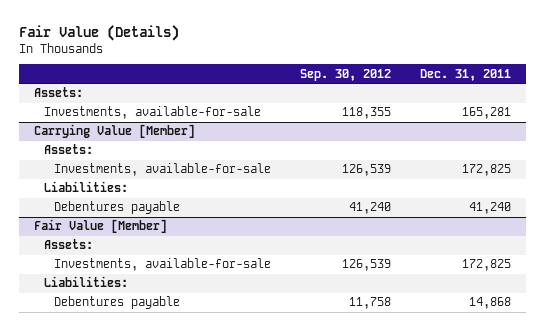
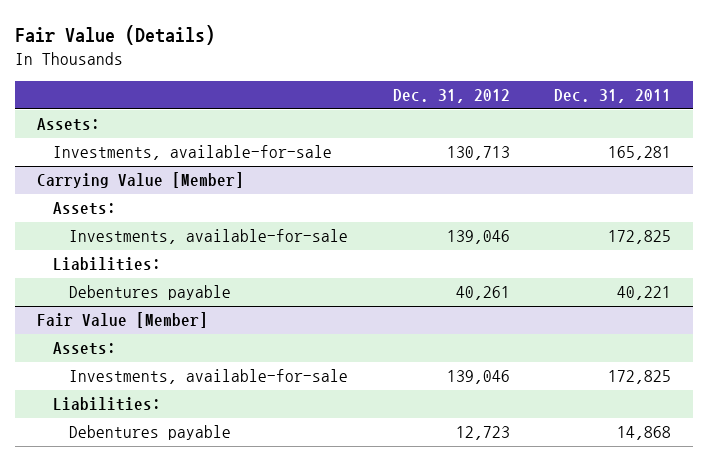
- | Sep. 30, 2012 | Dec. 31, 2011
+ | Dec. 31, 2012 | Dec. 31, 2011
@ Carrying Value [Member]
- Debentures payable | 41,240 | 41,240
+ Debentures payable | 40,261 | 40,221

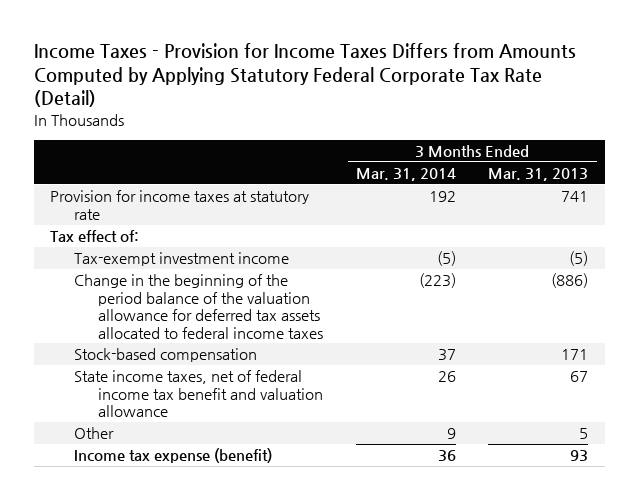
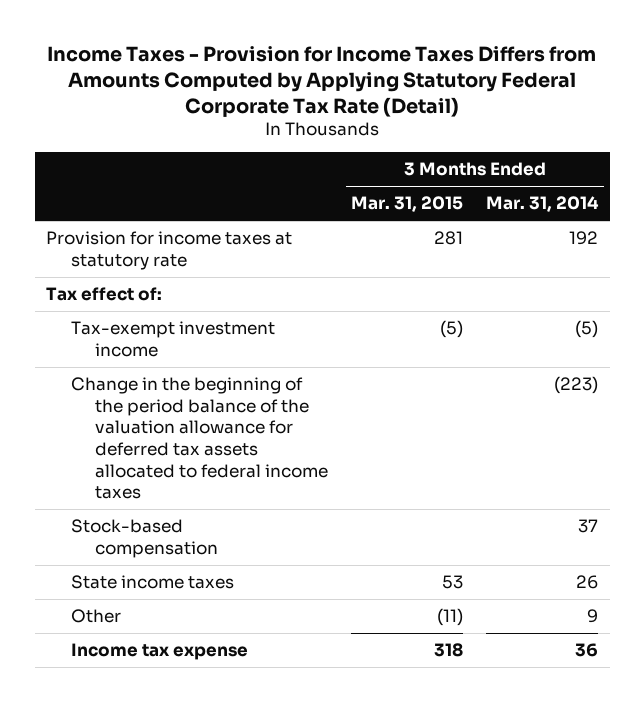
- | 3 Months Ended Mar. 31, 2014 | 3 Months Ended Mar. 31, 2013
+ | 3 Months Ended Mar. 31, 2015 | 3 Months Ended Mar. 31, 2014
- State income taxes, net of federal income tax benefit and valuation allowance | 26 | 67
+ State income taxes | 53 | 26
- Income tax expense (benefit) | 36 | 93
+ Income tax expense | 318 | 36

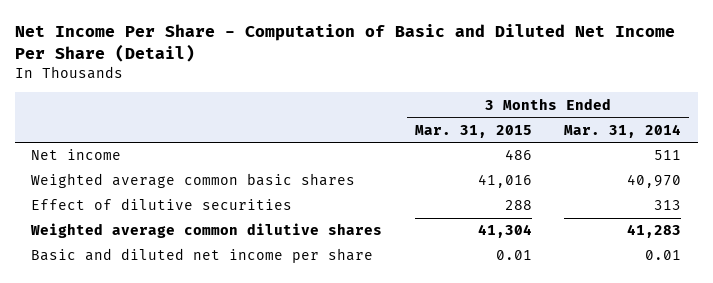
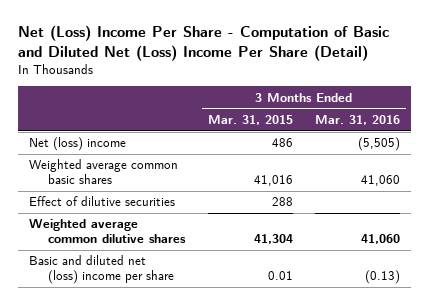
- Net Income Per Share - Computation of Basic and Diluted Net Income Per Share (Detail)
+ Net (Loss) Income Per Share - Computation of Basic and Diluted Net (Loss) Income Per Share (Detail)
- | 3 Months Ended Mar. 31, 2015 | 3 Months Ended Mar. 31, 2014
+ | 3 Months Ended Mar. 31, 2015 | 3 Months Ended Mar. 31, 2016
- Net income | 486 | 511
+ Net (loss) income | 486 | (5,505)
- Basic and diluted net income per share | 0.01 | 0.01
+ Basic and diluted net (loss) income per share | 0.01 | (0.13)

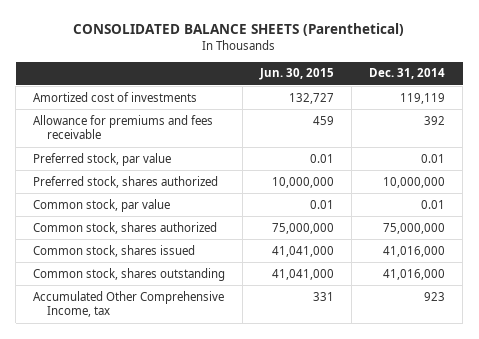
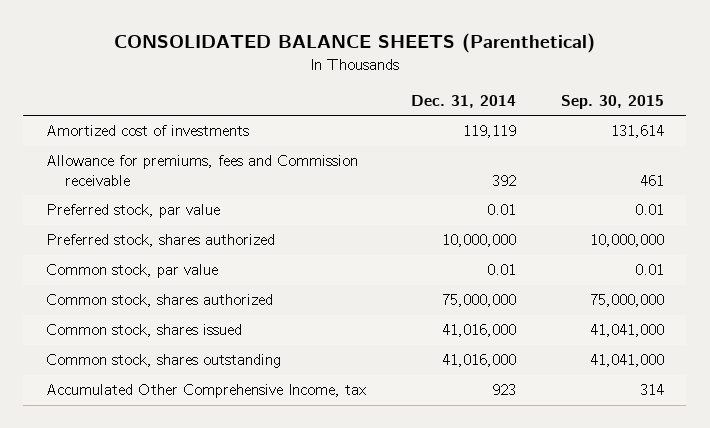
- | Jun. 30, 2015 | Dec. 31, 2014
+ | Dec. 31, 2014 | Sep. 30, 2015
- Allowance for premiums and fees receivable | 459 | 392
+ Allowance for premiums, fees and Commission receivable | 392 | 461

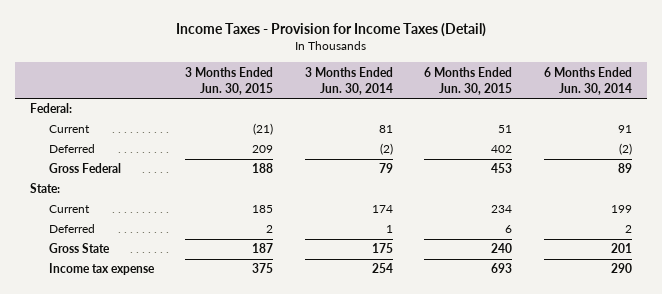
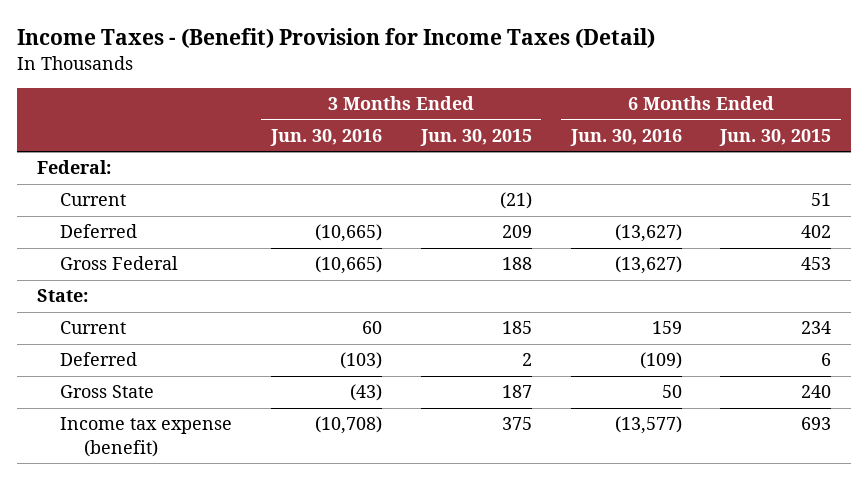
- Income Taxes - Provision for Income Taxes (Detail)
+ Income Taxes - (Benefit) Provision for Income Taxes (Detail)
- | 3 Months Ended Jun. 30, 2015 | 3 Months Ended Jun. 30, 2014 | 6 Months Ended Jun. 30, 2015 | 6 Months Ended Jun. 30, 2014
+ | 3 Months Ended Jun. 30, 2016 | 3 Months Ended Jun. 30, 2015 | 6 Months Ended Jun. 30, 2016 | 6 Months Ended Jun. 30, 2015
- Income tax expense | 375 | 254 | 693 | 290
+ Income tax expense (benefit) | (10,708) | 375 | (13,577) | 693

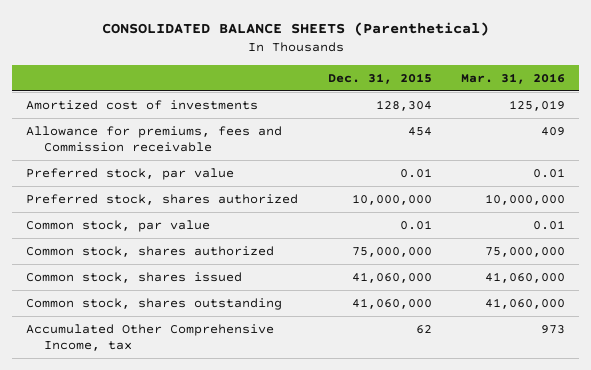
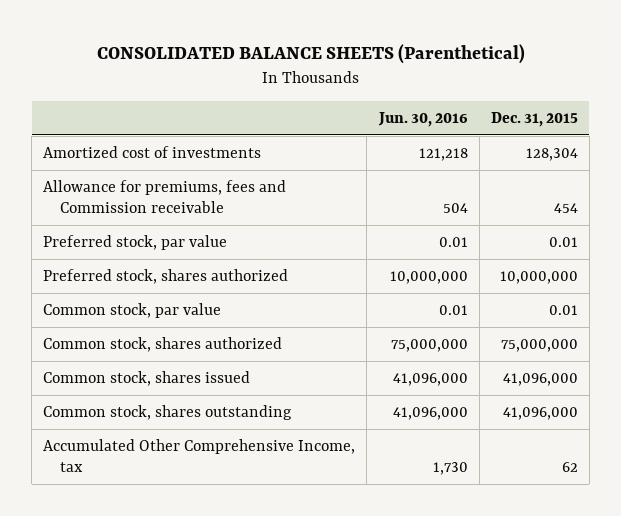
- | Dec. 31, 2015 | Mar. 31, 2016
+ | Jun. 30, 2016 | Dec. 31, 2015
- Common stock, shares issued | 41,060,000 | 41,060,000
- Common stock, shares outstanding | 41,060,000 | 41,060,000
+ Common stock, shares issued | 41,096,000 | 41,096,000
+ Common stock, shares outstanding | 41,096,000 | 41,096,000

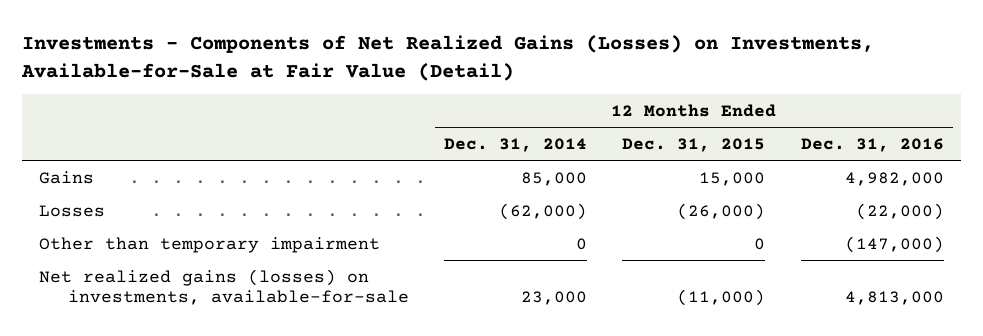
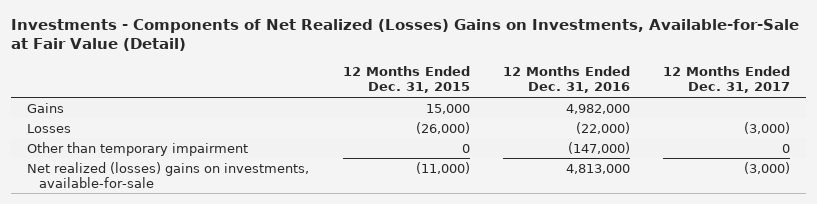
- Investments - Components of Net Realized Gains (Losses) on Investments, Available-for-Sale at Fair Value (Detail)
+ Investments - Components of Net Realized (Losses) Gains on Investments, Available-for-Sale at Fair Value (Detail)
- | 12 Months Ended Dec. 31, 2014 | 12 Months Ended Dec. 31, 2015 | 12 Months Ended Dec. 31, 2016
+ | 12 Months Ended Dec. 31, 2015 | 12 Months Ended Dec. 31, 2016 | 12 Months Ended Dec. 31, 2017
- Net realized gains (losses) on investments, available-for-sale | 23,000 | (11,000) | 4,813,000
+ Net realized (losses) gains on investments, available-for-sale | (11,000) | 4,813,000 | (3,000)

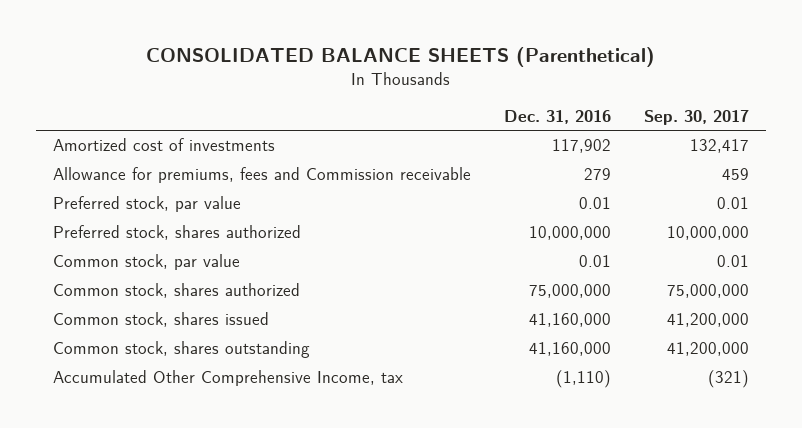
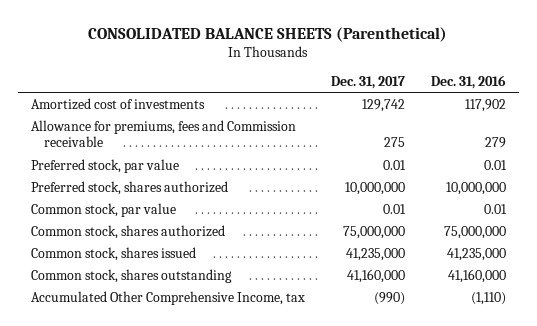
- | Dec. 31, 2016 | Sep. 30, 2017
+ | Dec. 31, 2017 | Dec. 31, 2016
- Common stock, shares issued | 41,160,000 | 41,200,000
+ Common stock, shares issued | 41,235,000 | 41,235,000

